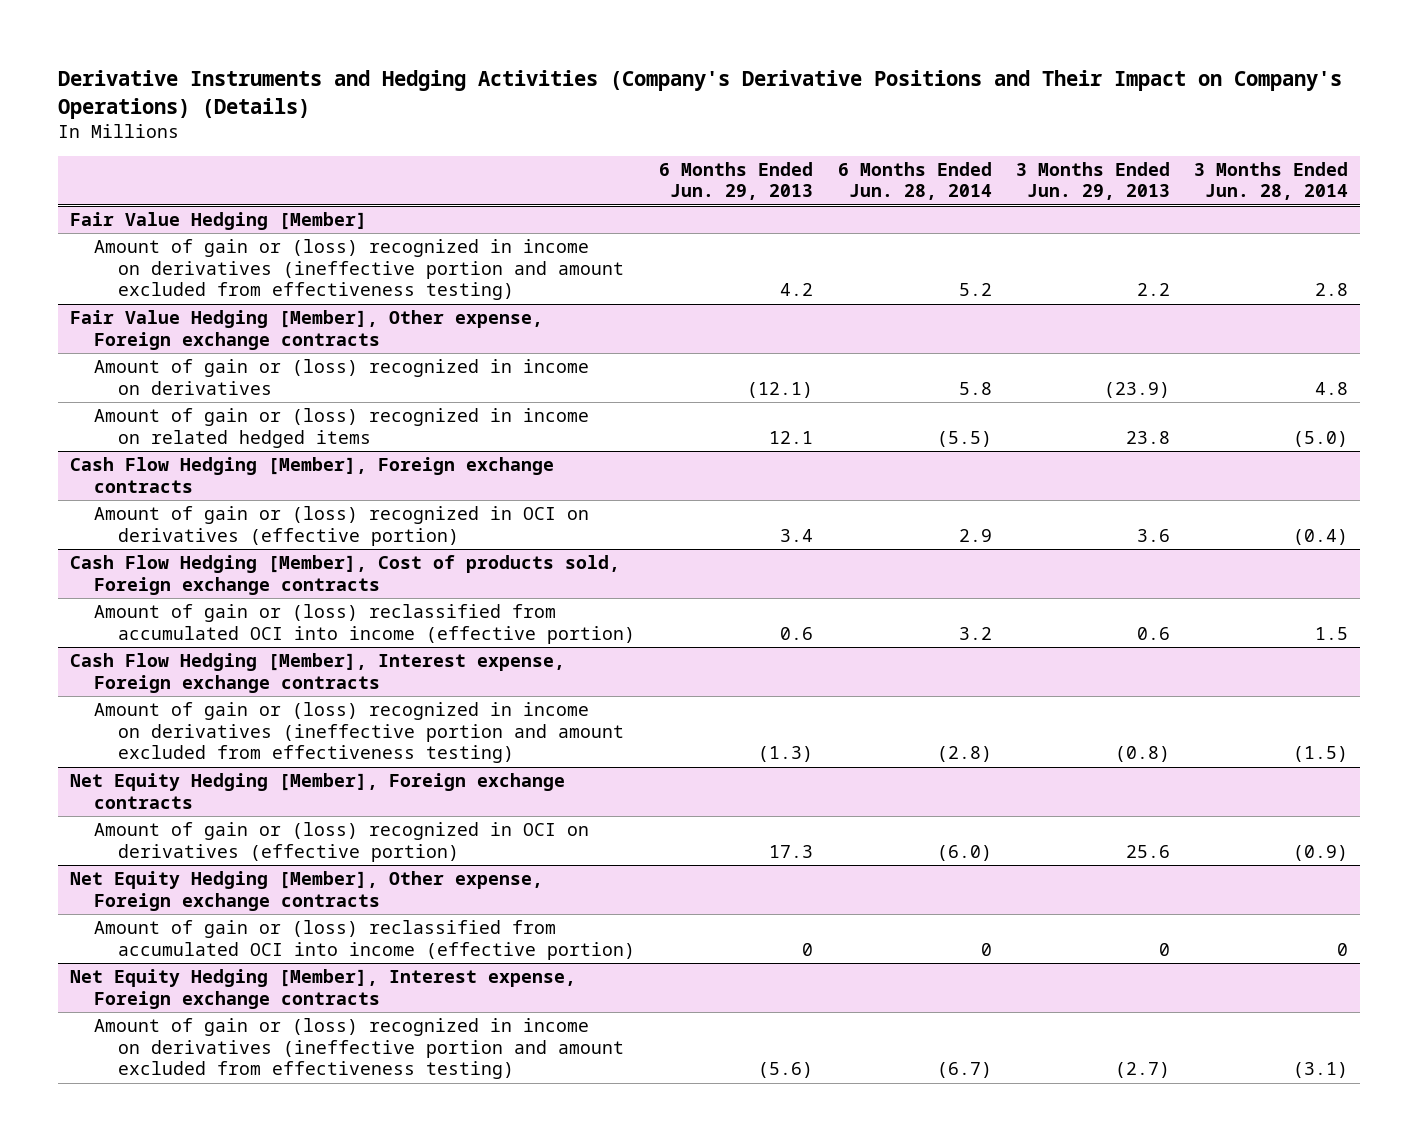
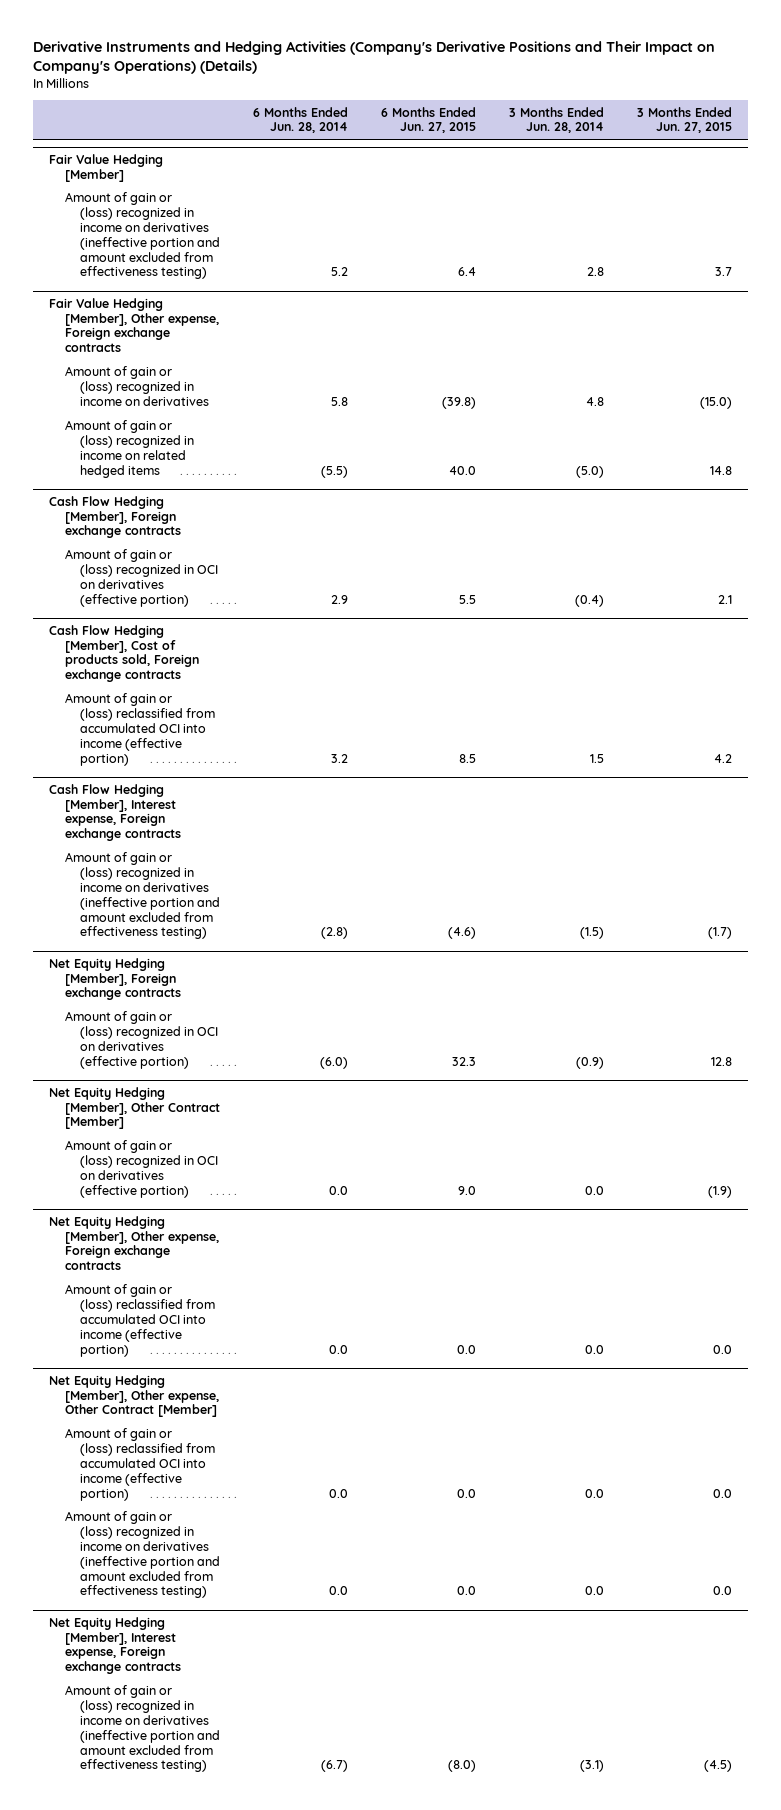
- | 6 Months Ended Jun. 29, 2013 | 6 Months Ended Jun. 28, 2014 | 3 Months Ended Jun. 29, 2013 | 3 Months Ended Jun. 28, 2014
+ | 6 Months Ended Jun. 28, 2014 | 6 Months Ended Jun. 27, 2015 | 3 Months Ended Jun. 28, 2014 | 3 Months Ended Jun. 27, 2015
+ Net Equity Hedging [Member], Other Contract [Member]
+ Amount of gain or (loss) recognized in OCI on derivatives (effective portion) | 0.0 | 9.0 | 0.0 | (1.9)
@ Net Equity Hedging [Member], Other expense, Foreign exchange contracts
- Amount of gain or (loss) reclassified from accumulated OCI into income (effective portion) | 0 | 0 | 0 | 0
+ Amount of gain or (loss) reclassified from accumulated OCI into income (effective portion) | 0.0 | 0.0 | 0.0 | 0.0
+ Net Equity Hedging [Member], Other expense, Other Contract [Member]
+ Amount of gain or (loss) reclassified from accumulated OCI into income (effective portion) | 0.0 | 0.0 | 0.0 | 0.0
+ Amount of gain or (loss) recognized in income on derivatives (ineffective portion and amount excluded from effectiveness testing) | 0.0 | 0.0 | 0.0 | 0.0

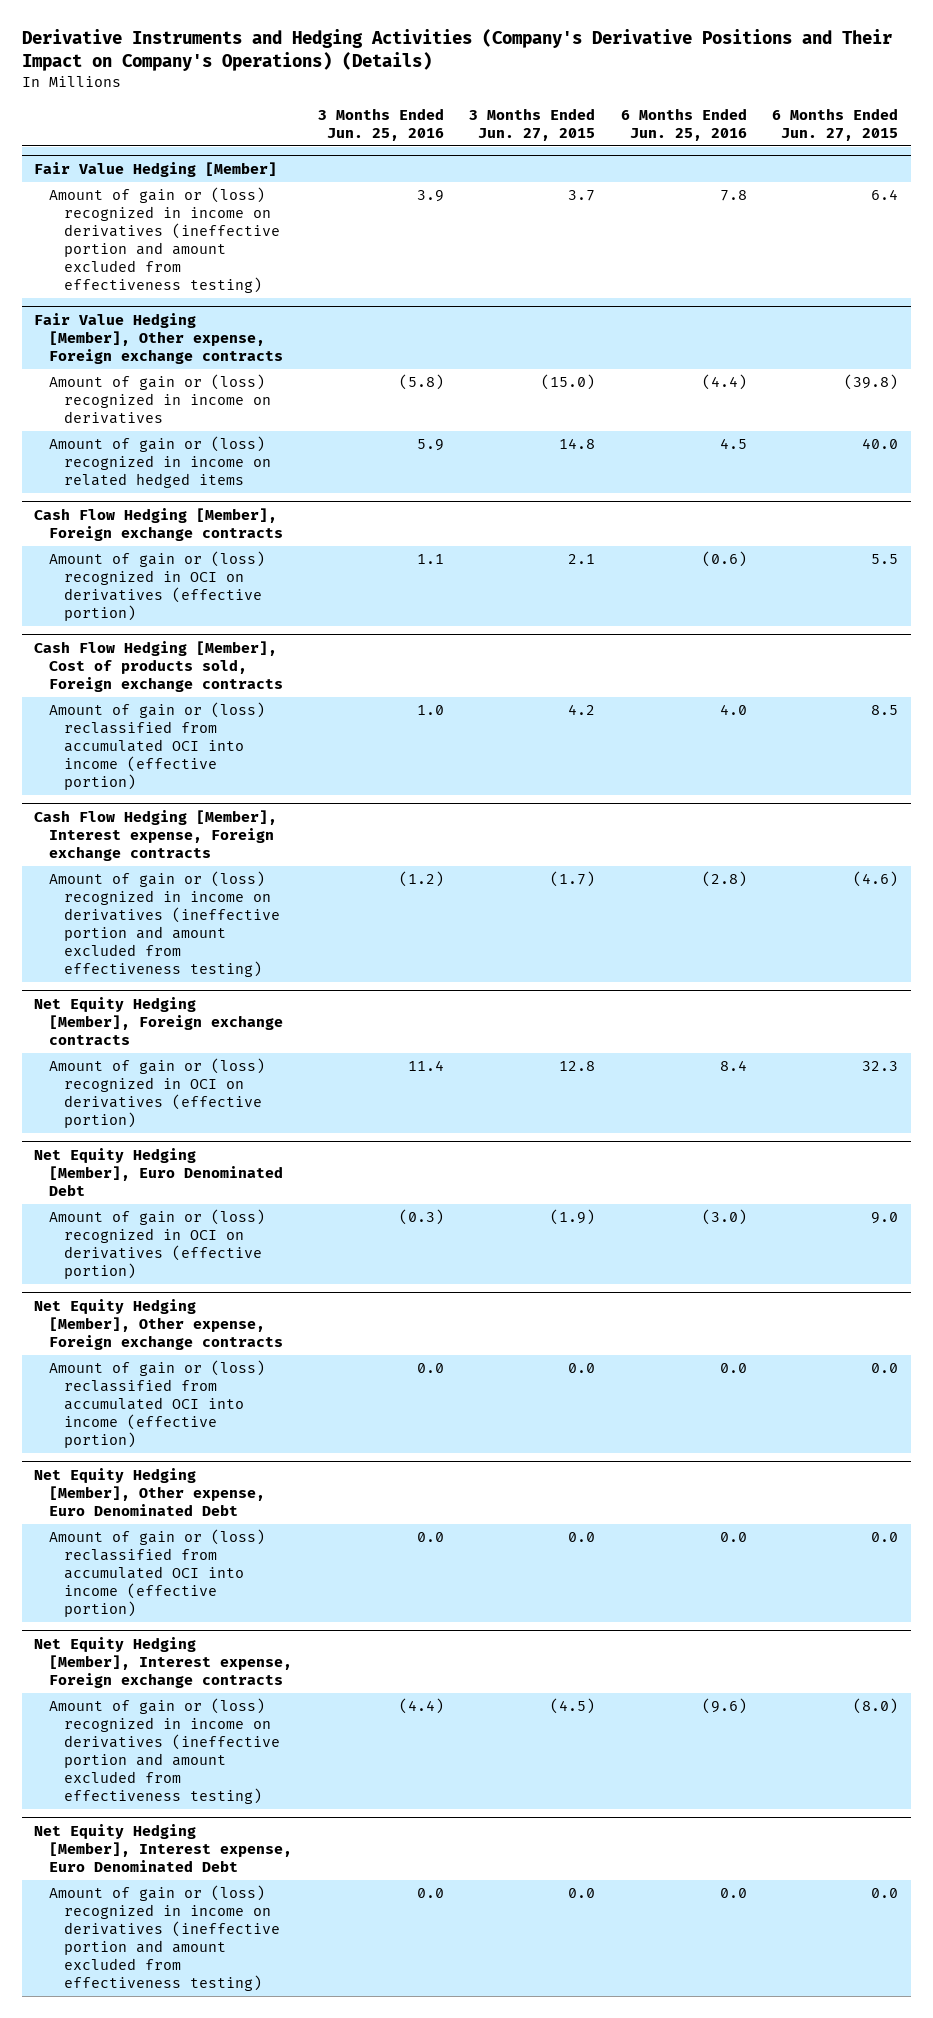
- | 6 Months Ended Jun. 28, 2014 | 6 Months Ended Jun. 27, 2015 | 3 Months Ended Jun. 28, 2014 | 3 Months Ended Jun. 27, 2015
+ | 3 Months Ended Jun. 25, 2016 | 3 Months Ended Jun. 27, 2015 | 6 Months Ended Jun. 25, 2016 | 6 Months Ended Jun. 27, 2015
- Net Equity Hedging [Member], Other Contract [Member]
+ Net Equity Hedging [Member], Euro Denominated Debt
- Net Equity Hedging [Member], Other expense, Other Contract [Member]
+ Net Equity Hedging [Member], Other expense, Euro Denominated Debt
- Amount of gain or (loss) recognized in income on derivatives (ineffective portion and amount excluded from effectiveness testing) | 0.0 | 0.0 | 0.0 | 0.0
+ Net Equity Hedging [Member], Interest expense, Euro Denominated Debt
+ Amount of gain or (loss) recognized in income on derivatives (ineffective portion and amount excluded from effectiveness testing) | 0.0 | 0.0 | 0.0 | 0.0

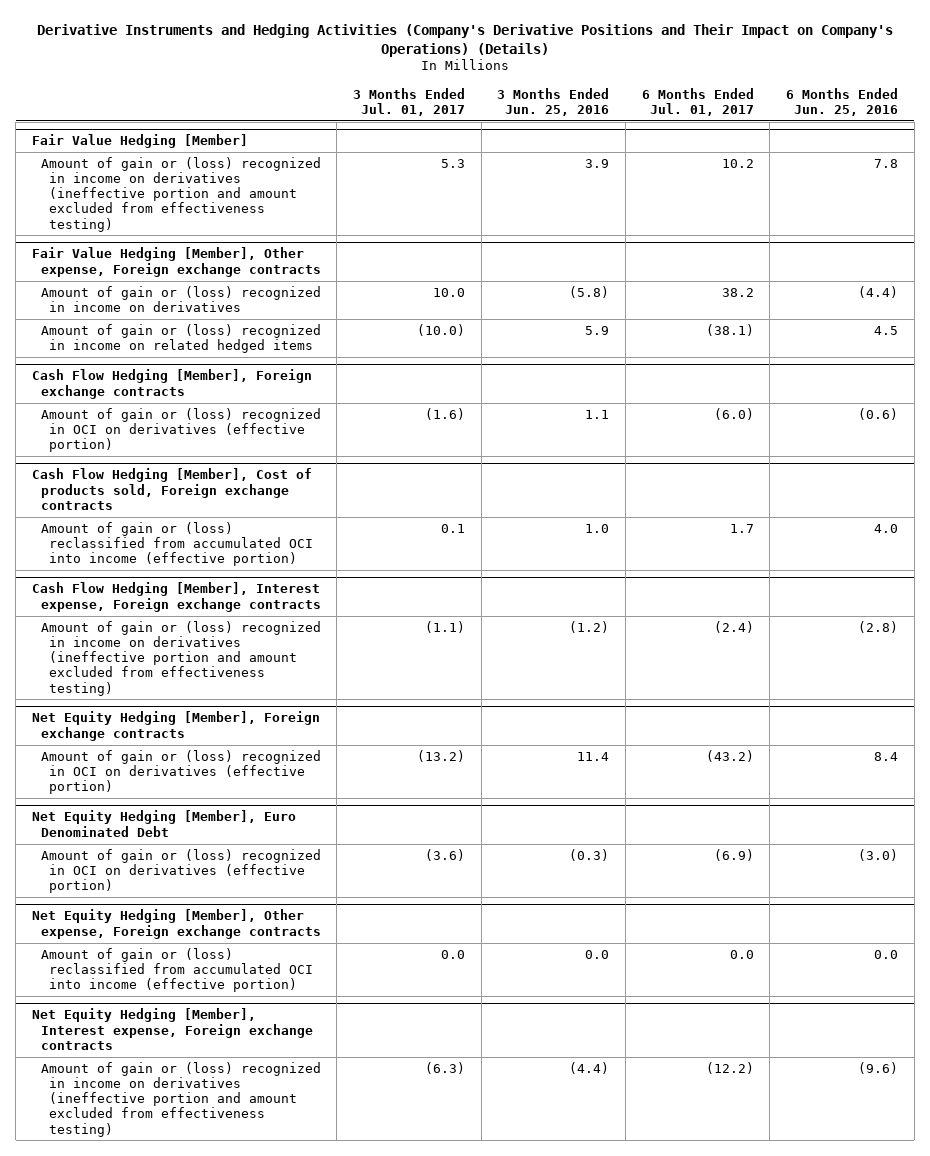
- | 3 Months Ended Jun. 25, 2016 | 3 Months Ended Jun. 27, 2015 | 6 Months Ended Jun. 25, 2016 | 6 Months Ended Jun. 27, 2015
+ | 3 Months Ended Jul. 01, 2017 | 3 Months Ended Jun. 25, 2016 | 6 Months Ended Jul. 01, 2017 | 6 Months Ended Jun. 25, 2016
- Net Equity Hedging [Member], Other expense, Euro Denominated Debt
- Amount of gain or (loss) reclassified from accumulated OCI into income (effective portion) | 0.0 | 0.0 | 0.0 | 0.0
- Net Equity Hedging [Member], Interest expense, Euro Denominated Debt
- Amount of gain or (loss) recognized in income on derivatives (ineffective portion and amount excluded from effectiveness testing) | 0.0 | 0.0 | 0.0 | 0.0

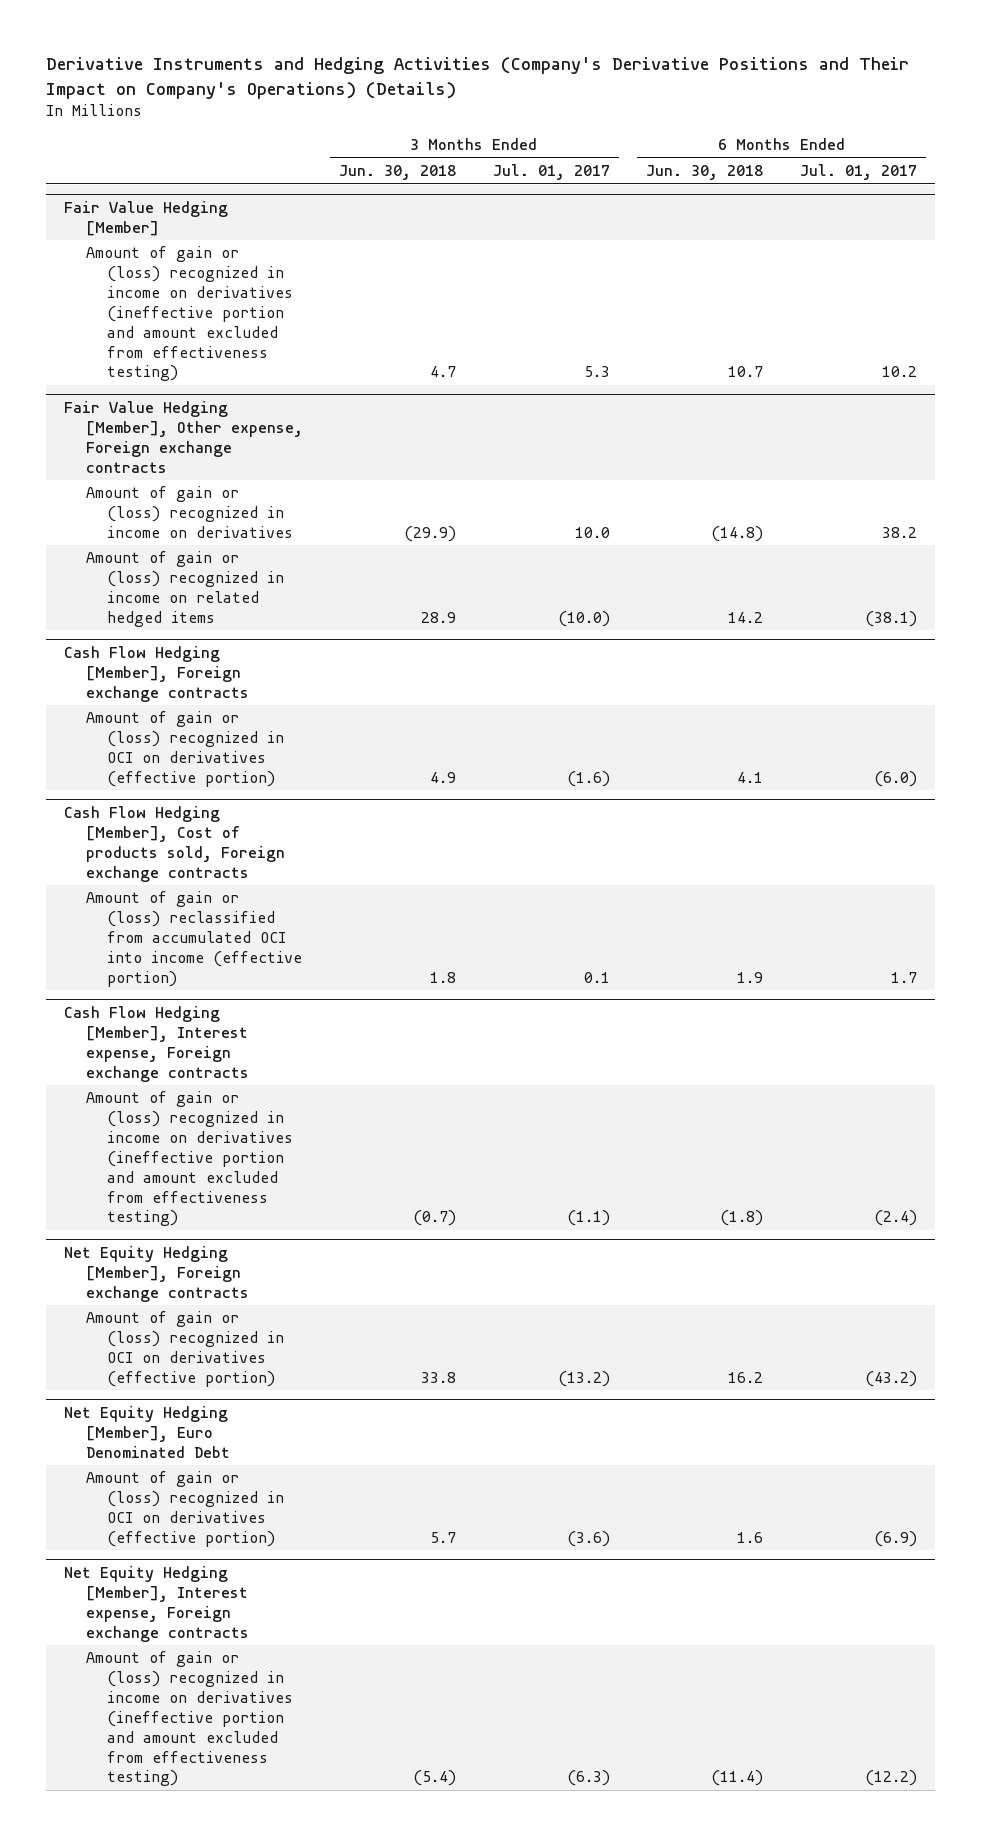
- | 3 Months Ended Jul. 01, 2017 | 3 Months Ended Jun. 25, 2016 | 6 Months Ended Jul. 01, 2017 | 6 Months Ended Jun. 25, 2016
+ | 3 Months Ended Jun. 30, 2018 | 3 Months Ended Jul. 01, 2017 | 6 Months Ended Jun. 30, 2018 | 6 Months Ended Jul. 01, 2017
- Net Equity Hedging [Member], Other expense, Foreign exchange contracts
- Amount of gain or (loss) reclassified from accumulated OCI into income (effective portion) | 0.0 | 0.0 | 0.0 | 0.0

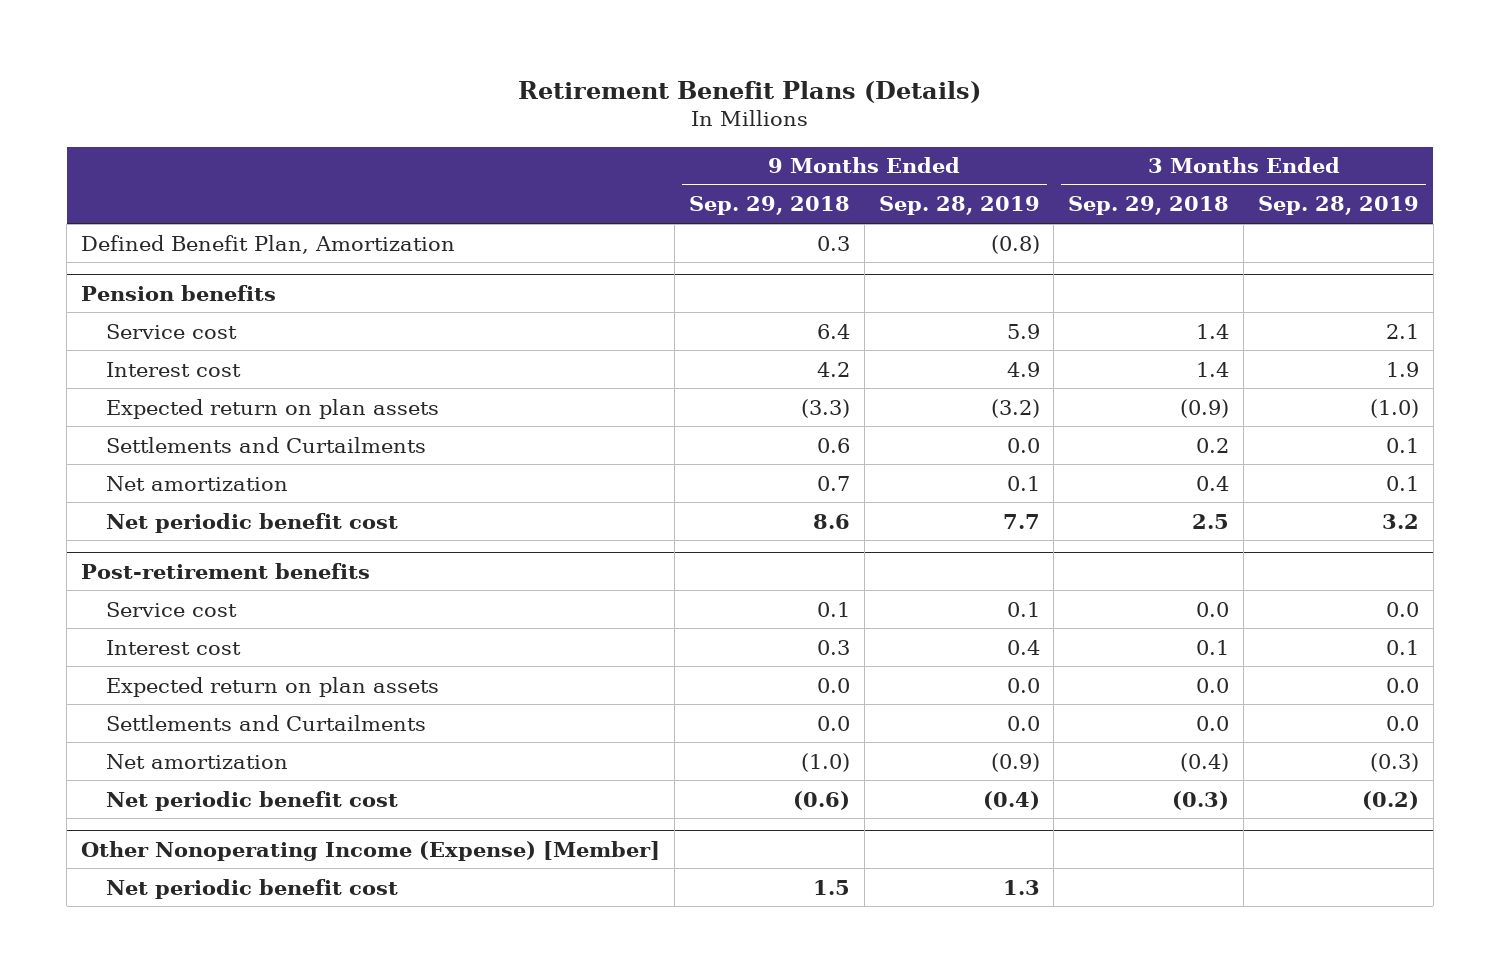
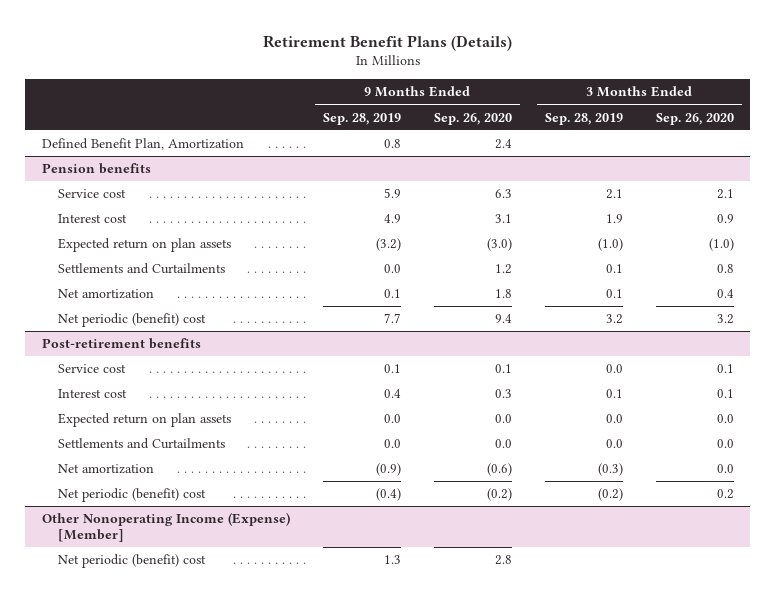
- | 9 Months Ended Sep. 29, 2018 | 9 Months Ended Sep. 28, 2019 | 3 Months Ended Sep. 29, 2018 | 3 Months Ended Sep. 28, 2019
+ | 9 Months Ended Sep. 28, 2019 | 9 Months Ended Sep. 26, 2020 | 3 Months Ended Sep. 28, 2019 | 3 Months Ended Sep. 26, 2020
- Defined Benefit Plan, Amortization | 0.3 | (0.8) | |
+ Defined Benefit Plan, Amortization | 0.8 | 2.4 | |
@ Pension benefits
- Net periodic benefit cost | 8.6 | 7.7 | 2.5 | 3.2
+ Net periodic (benefit) cost | 7.7 | 9.4 | 3.2 | 3.2
@ Post-retirement benefits
- Net periodic benefit cost | (0.6) | (0.4) | (0.3) | (0.2)
+ Net periodic (benefit) cost | (0.4) | (0.2) | (0.2) | 0.2
@ Other Nonoperating Income (Expense) [Member]
- Net periodic benefit cost | 1.5 | 1.3 | |
+ Net periodic (benefit) cost | 1.3 | 2.8 | |

